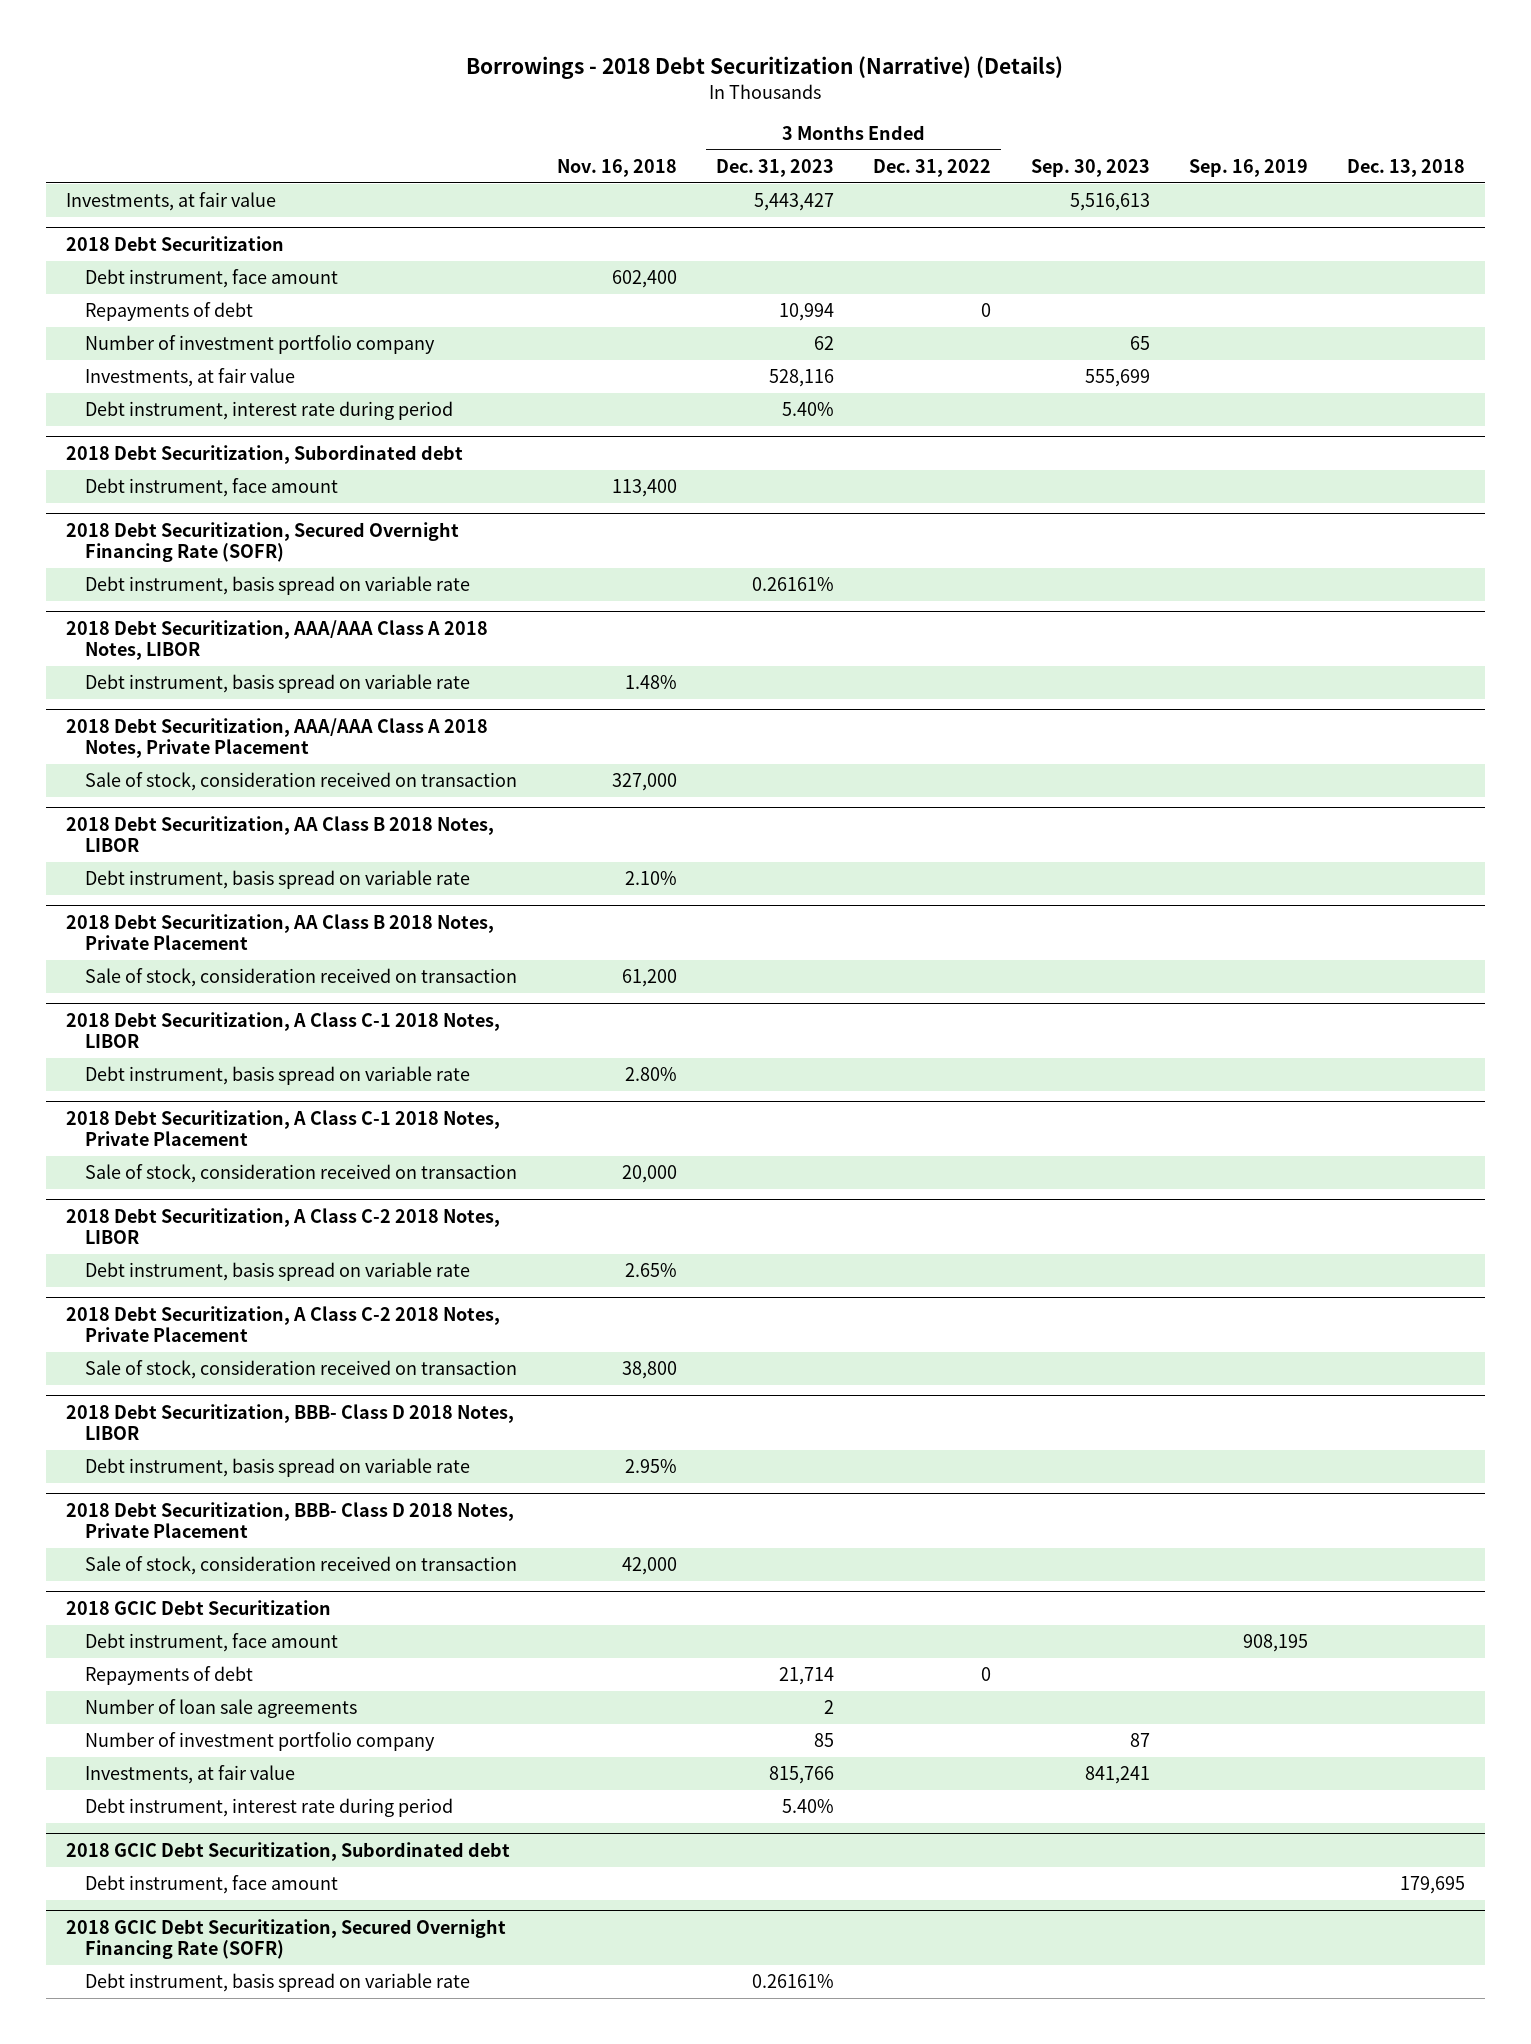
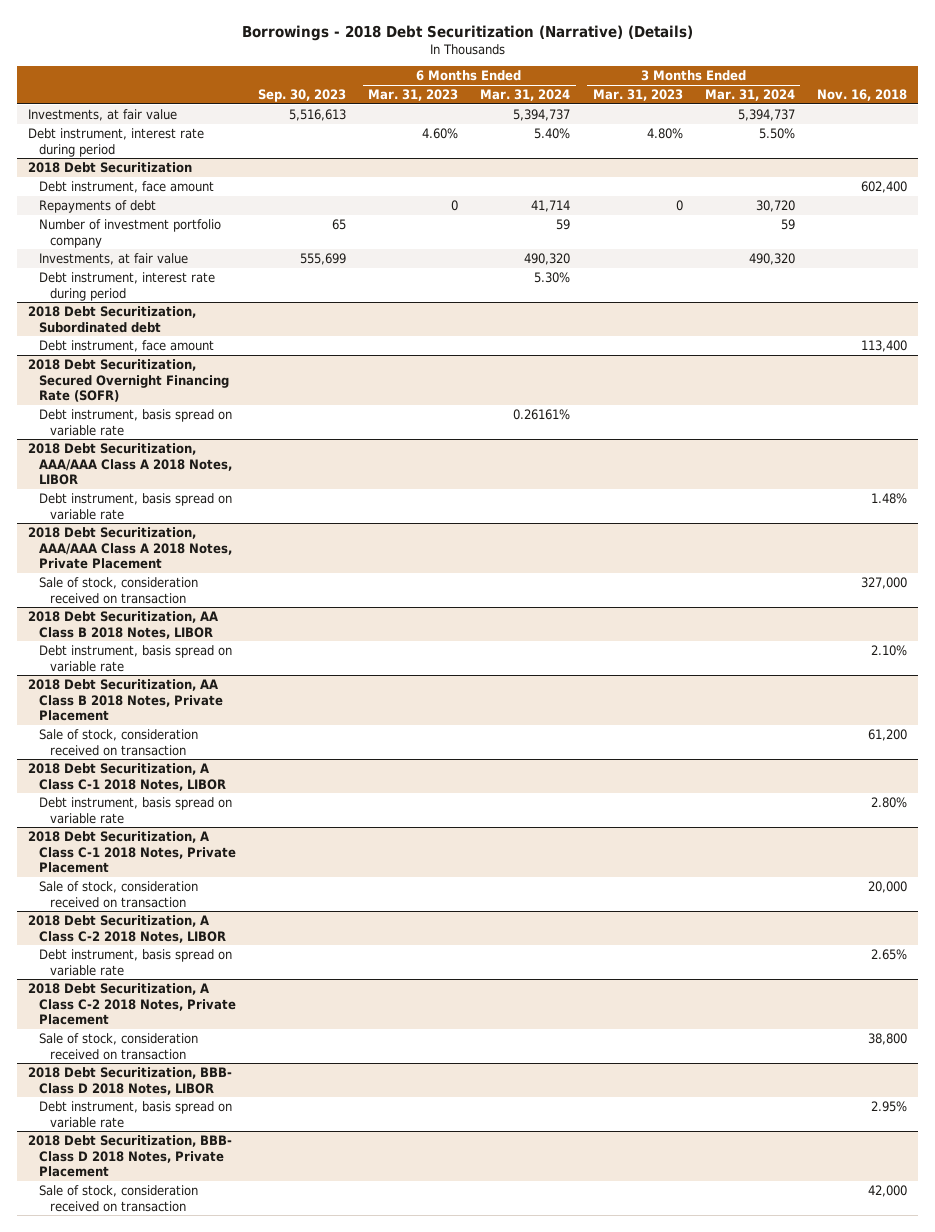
- | Nov. 16, 2018 | 3 Months Ended Dec. 31, 2023 | 3 Months Ended Dec. 31, 2022 | Sep. 30, 2023 | Sep. 16, 2019 | Dec. 13, 2018
+ | Sep. 30, 2023 | 6 Months Ended Mar. 31, 2023 | 6 Months Ended Mar. 31, 2024 | 3 Months Ended Mar. 31, 2023 | 3 Months Ended Mar. 31, 2024 | Nov. 16, 2018
+ Debt instrument, interest rate during period | | 4.60% | 5.40% | 4.80% | 5.50% |
- 2018 GCIC Debt Securitization
- Debt instrument, face amount | | | | | 908,195 |
- Repayments of debt | | 21,714 | 0 | | |
- Number of loan sale agreements | | 2 | | | |
- Number of investment portfolio company | | 85 | | 87 | |
- Investments, at fair value | | 815,766 | | 841,241 | |
- Debt instrument, interest rate during period | | 5.40% | | | |
- 2018 GCIC Debt Securitization, Subordinated debt
- Debt instrument, face amount | | | | | | 179,695
- 2018 GCIC Debt Securitization, Secured Overnight Financing Rate (SOFR)
- Debt instrument, basis spread on variable rate | | 0.26161% | | | |

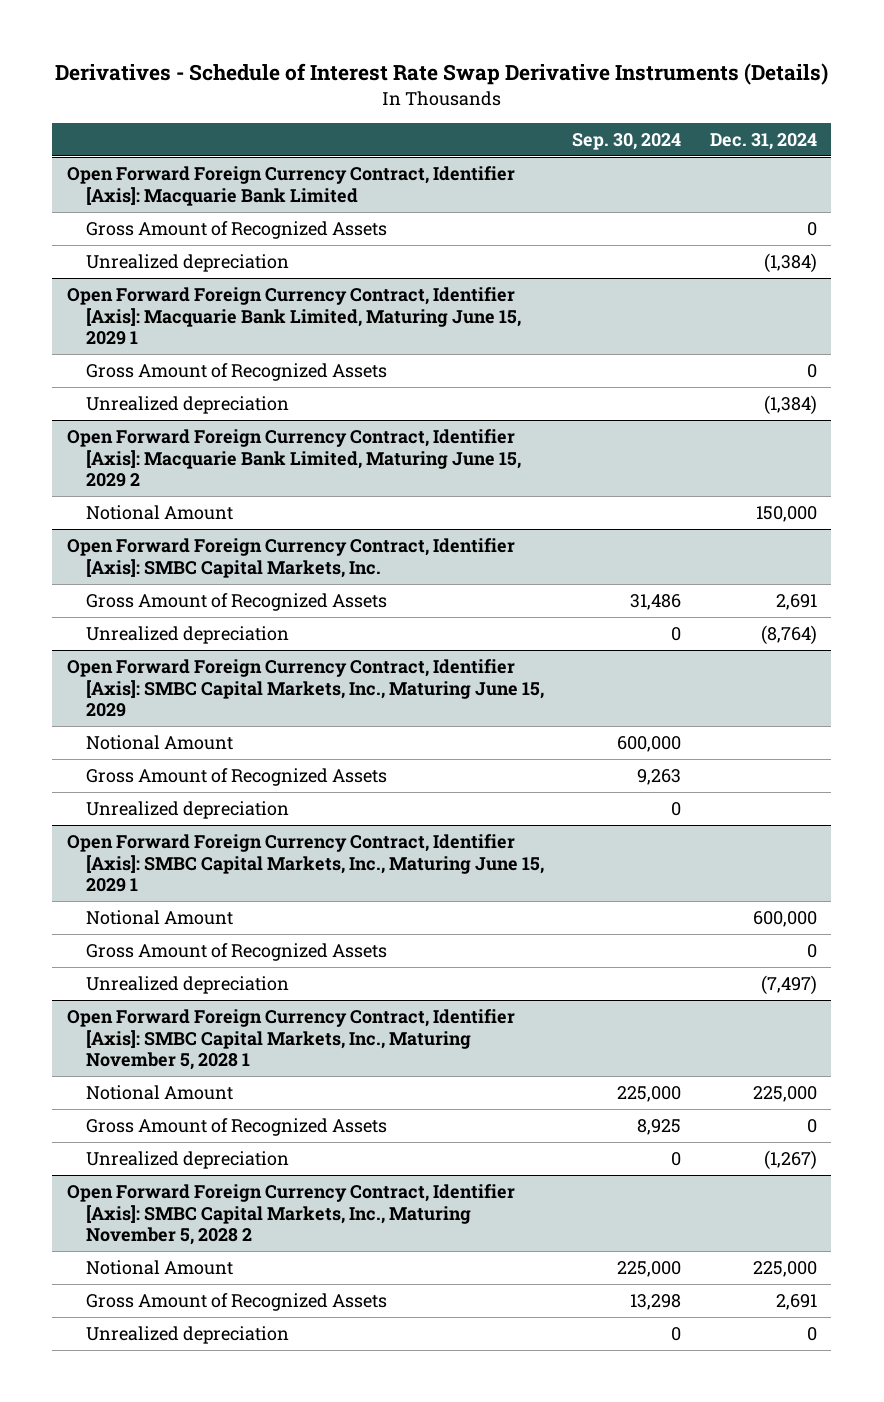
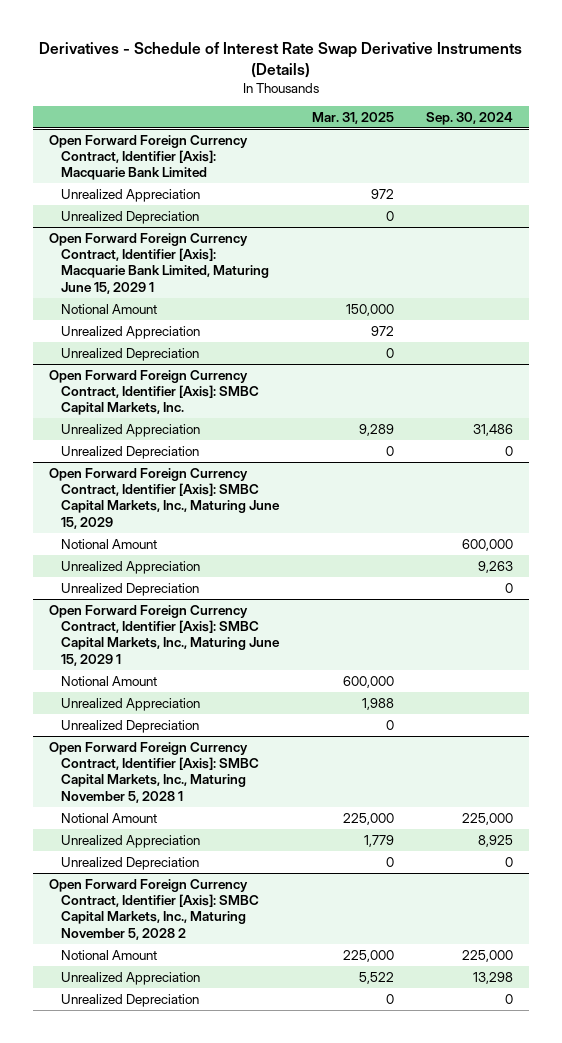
- | Sep. 30, 2024 | Dec. 31, 2024
+ | Mar. 31, 2025 | Sep. 30, 2024
@ Open Forward Foreign Currency Contract, Identifier [Axis]: Macquarie Bank Limited
- Gross Amount of Recognized Assets | | 0
- Unrealized depreciation | | (1,384)
+ Unrealized Appreciation | 972 |
+ Unrealized Depreciation | 0 |
@ Open Forward Foreign Currency Contract, Identifier [Axis]: Macquarie Bank Limited, Maturing June 15, 2029 1
- Gross Amount of Recognized Assets | | 0
- Unrealized depreciation | | (1,384)
- Open Forward Foreign Currency Contract, Identifier [Axis]: Macquarie Bank Limited, Maturing June 15, 2029 2
- Notional Amount | | 150,000
@ Open Forward Foreign Currency Contract, Identifier [Axis]: Macquarie Bank Limited, Maturing June 15, 2029 1
+ Notional Amount | 150,000 |
+ Unrealized Appreciation | 972 |
+ Unrealized Depreciation | 0 |
@ Open Forward Foreign Currency Contract, Identifier [Axis]: SMBC Capital Markets, Inc.
- Gross Amount of Recognized Assets | 31,486 | 2,691
- Unrealized depreciation | 0 | (8,764)
+ Unrealized Appreciation | 9,289 | 31,486
+ Unrealized Depreciation | 0 | 0
@ Open Forward Foreign Currency Contract, Identifier [Axis]: SMBC Capital Markets, Inc., Maturing June 15, 2029
- Gross Amount of Recognized Assets | 9,263 |
- Unrealized depreciation | 0 |
+ Unrealized Appreciation | | 9,263
+ Unrealized Depreciation | | 0
@ Open Forward Foreign Currency Contract, Identifier [Axis]: SMBC Capital Markets, Inc., Maturing June 15, 2029 1
- Gross Amount of Recognized Assets | | 0
- Unrealized depreciation | | (7,497)
+ Unrealized Appreciation | 1,988 |
+ Unrealized Depreciation | 0 |
@ Open Forward Foreign Currency Contract, Identifier [Axis]: SMBC Capital Markets, Inc., Maturing November 5, 2028 1
- Gross Amount of Recognized Assets | 8,925 | 0
- Unrealized depreciation | 0 | (1,267)
+ Unrealized Appreciation | 1,779 | 8,925
+ Unrealized Depreciation | 0 | 0
@ Open Forward Foreign Currency Contract, Identifier [Axis]: SMBC Capital Markets, Inc., Maturing November 5, 2028 2
- Gross Amount of Recognized Assets | 13,298 | 2,691
- Unrealized depreciation | 0 | 0
+ Unrealized Appreciation | 5,522 | 13,298
+ Unrealized Depreciation | 0 | 0

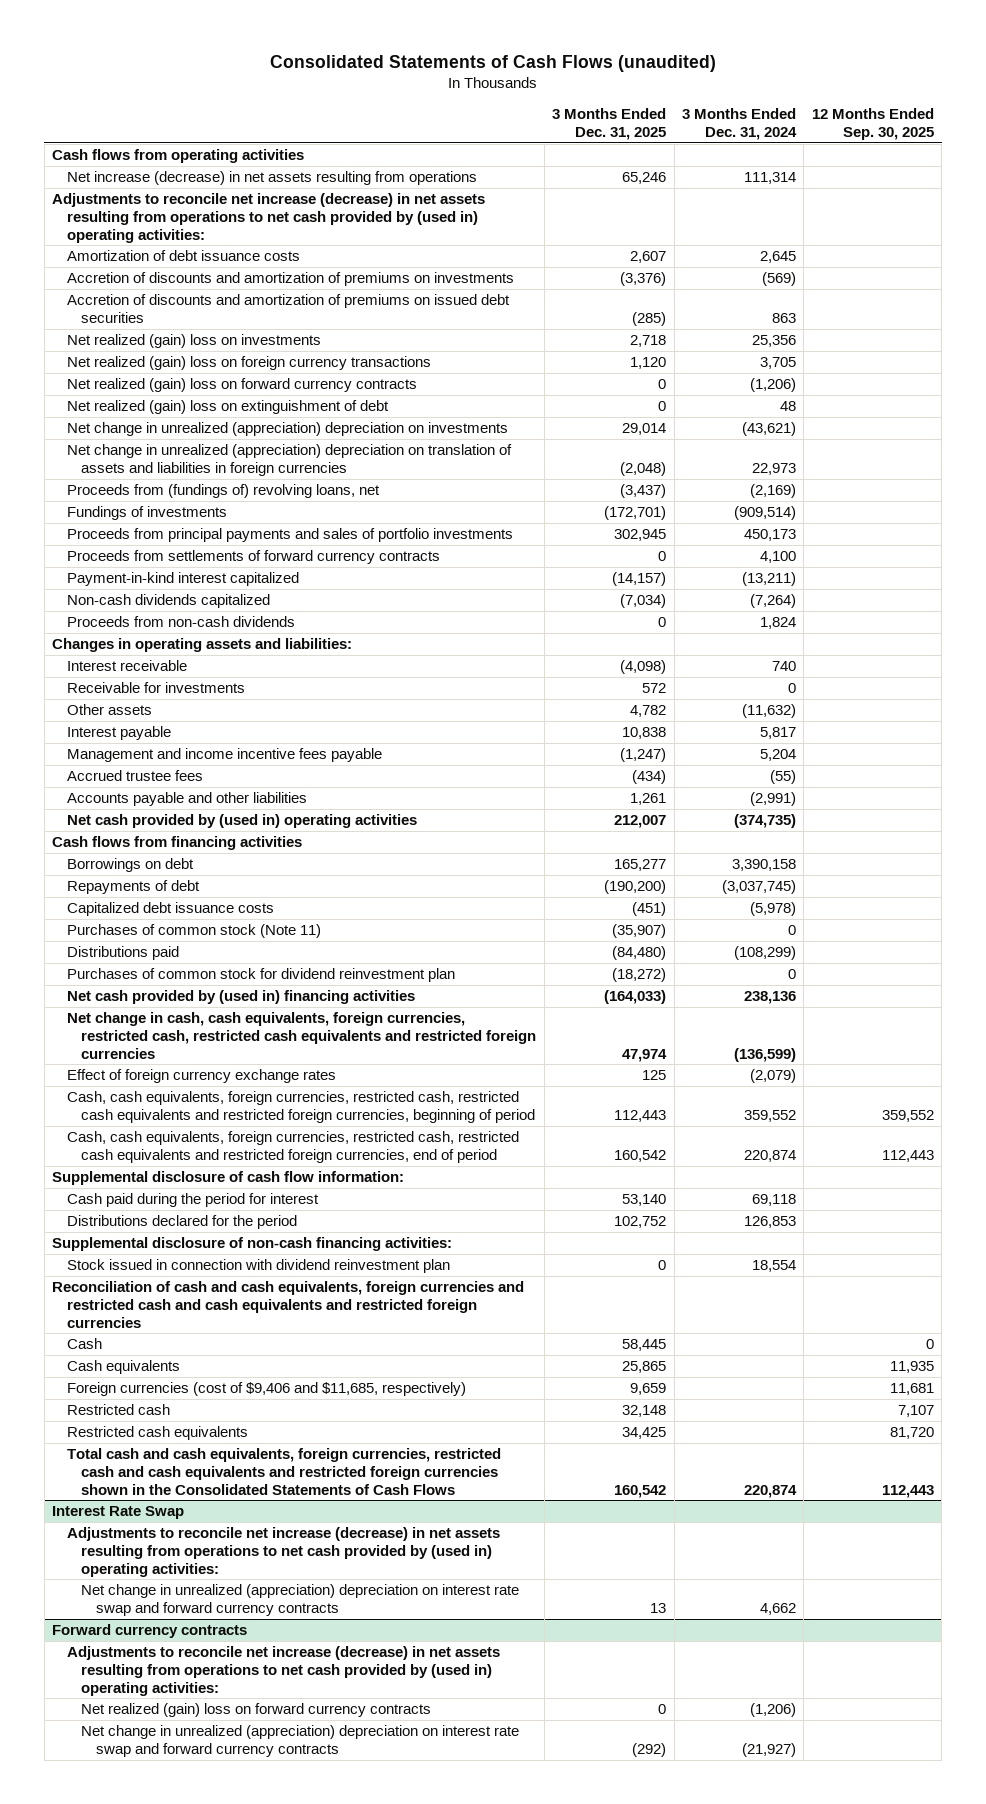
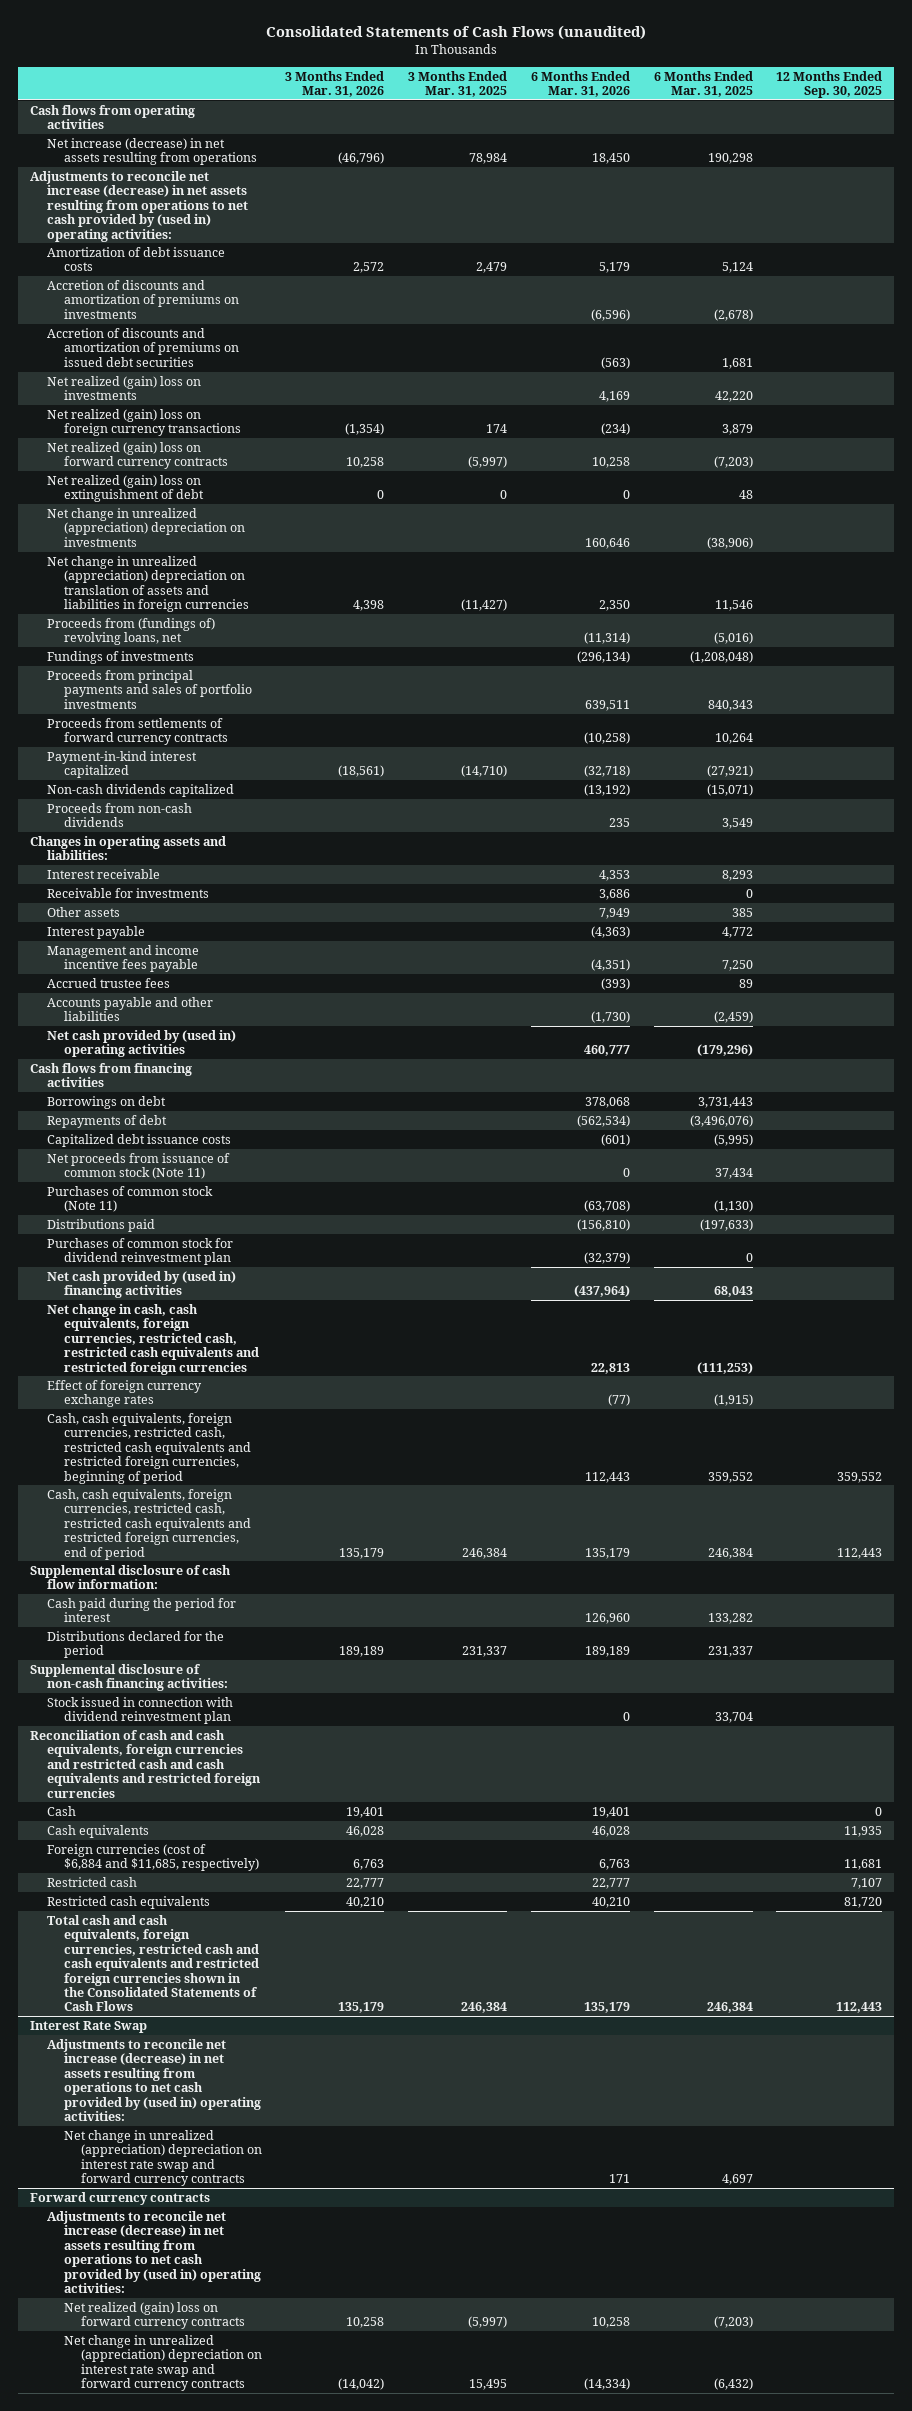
- | 3 Months Ended Dec. 31, 2025 | 3 Months Ended Dec. 31, 2024 | 12 Months Ended Sep. 30, 2025
+ | 3 Months Ended Mar. 31, 2026 | 3 Months Ended Mar. 31, 2025 | 6 Months Ended Mar. 31, 2026 | 6 Months Ended Mar. 31, 2025 | 12 Months Ended Sep. 30, 2025
+ Net proceeds from issuance of common stock (Note 11) | | | 0 | 37,434 |
- Foreign currencies (cost of $9,406 and $11,685, respectively) | 9,659 | | 11,681
+ Foreign currencies (cost of $6,884 and $11,685, respectively) | 6,763 | | 6,763 | | 11,681

